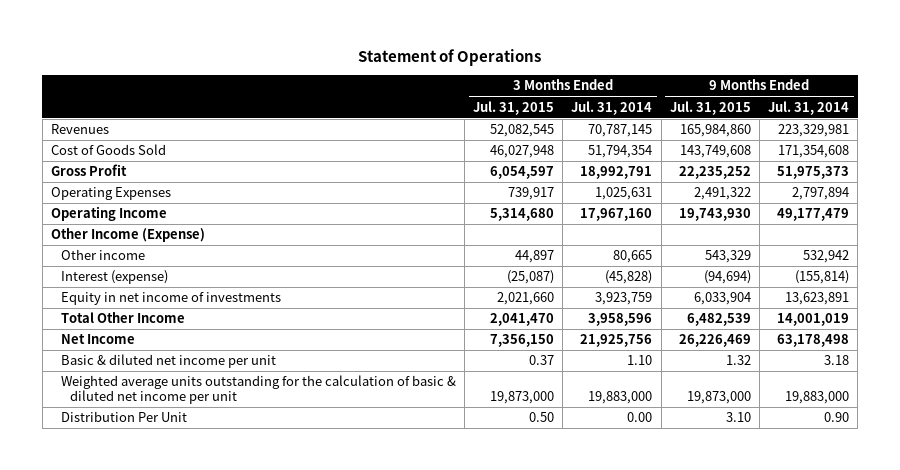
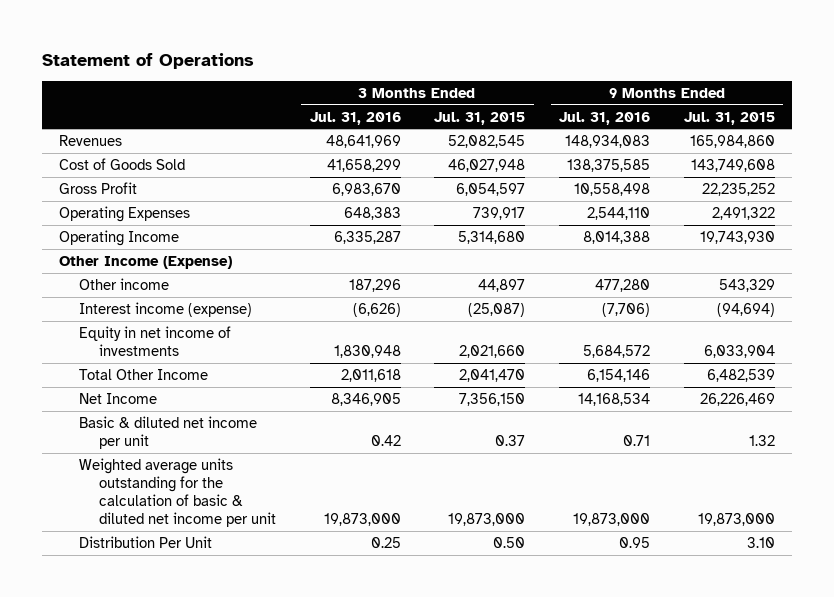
- | 3 Months Ended Jul. 31, 2015 | 3 Months Ended Jul. 31, 2014 | 9 Months Ended Jul. 31, 2015 | 9 Months Ended Jul. 31, 2014
+ | 3 Months Ended Jul. 31, 2016 | 3 Months Ended Jul. 31, 2015 | 9 Months Ended Jul. 31, 2016 | 9 Months Ended Jul. 31, 2015
- Interest (expense) | (25,087) | (45,828) | (94,694) | (155,814)
+ Interest income (expense) | (6,626) | (25,087) | (7,706) | (94,694)

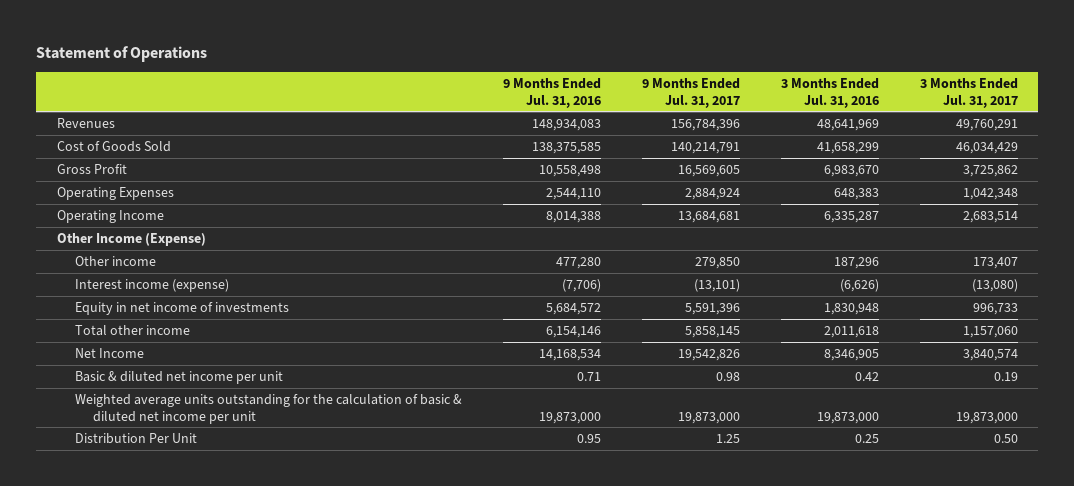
- | 3 Months Ended Jul. 31, 2016 | 3 Months Ended Jul. 31, 2015 | 9 Months Ended Jul. 31, 2016 | 9 Months Ended Jul. 31, 2015
+ | 9 Months Ended Jul. 31, 2016 | 9 Months Ended Jul. 31, 2017 | 3 Months Ended Jul. 31, 2016 | 3 Months Ended Jul. 31, 2017
- Total Other Income | 2,011,618 | 2,041,470 | 6,154,146 | 6,482,539
+ Total other income | 6,154,146 | 5,858,145 | 2,011,618 | 1,157,060

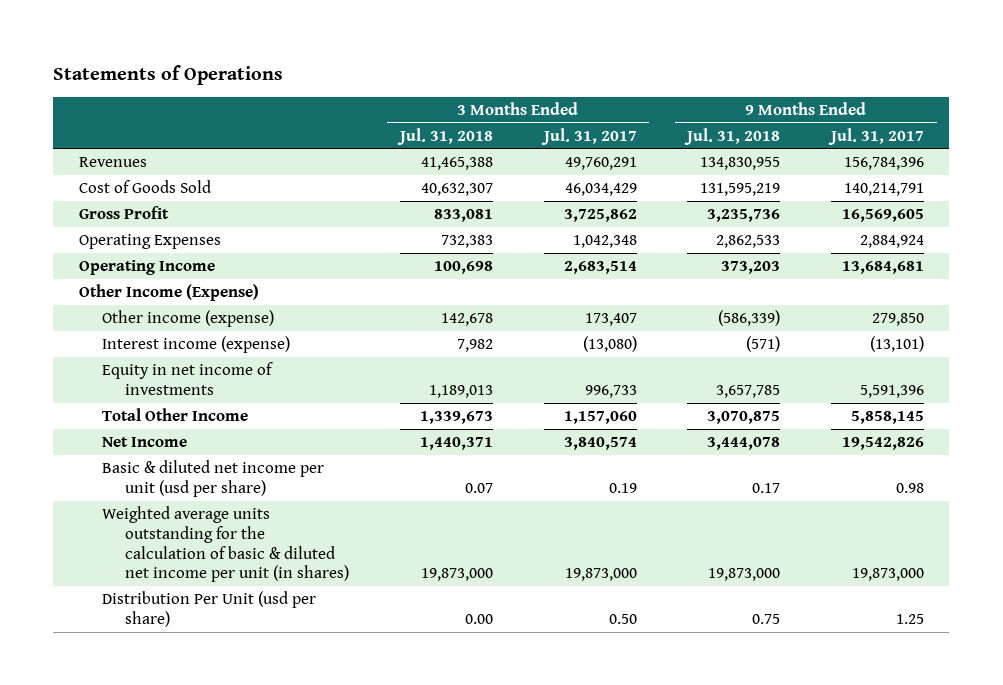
- Statement of Operations
+ Statements of Operations
- | 9 Months Ended Jul. 31, 2016 | 9 Months Ended Jul. 31, 2017 | 3 Months Ended Jul. 31, 2016 | 3 Months Ended Jul. 31, 2017
+ | 3 Months Ended Jul. 31, 2018 | 3 Months Ended Jul. 31, 2017 | 9 Months Ended Jul. 31, 2018 | 9 Months Ended Jul. 31, 2017
- Other income | 477,280 | 279,850 | 187,296 | 173,407
+ Other income (expense) | 142,678 | 173,407 | (586,339) | 279,850
- Total other income | 6,154,146 | 5,858,145 | 2,011,618 | 1,157,060
+ Total Other Income | 1,339,673 | 1,157,060 | 3,070,875 | 5,858,145
- Basic & diluted net income per unit | 0.71 | 0.98 | 0.42 | 0.19
- Weighted average units outstanding for the calculation of basic & diluted net income per unit | 19,873,000 | 19,873,000 | 19,873,000 | 19,873,000
- Distribution Per Unit | 0.95 | 1.25 | 0.25 | 0.50
+ Basic & diluted net income per unit (usd per share) | 0.07 | 0.19 | 0.17 | 0.98
+ Weighted average units outstanding for the calculation of basic & diluted net income per unit (in shares) | 19,873,000 | 19,873,000 | 19,873,000 | 19,873,000
+ Distribution Per Unit (usd per share) | 0.00 | 0.50 | 0.75 | 1.25

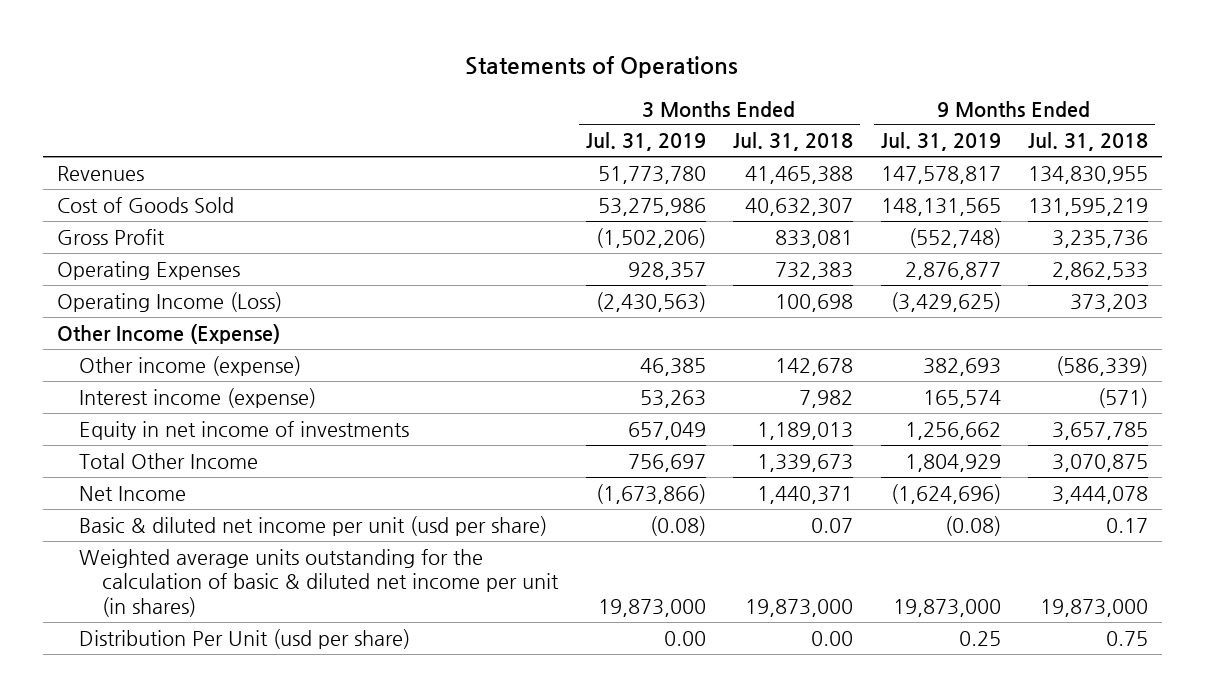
- | 3 Months Ended Jul. 31, 2018 | 3 Months Ended Jul. 31, 2017 | 9 Months Ended Jul. 31, 2018 | 9 Months Ended Jul. 31, 2017
+ | 3 Months Ended Jul. 31, 2019 | 3 Months Ended Jul. 31, 2018 | 9 Months Ended Jul. 31, 2019 | 9 Months Ended Jul. 31, 2018
- Operating Income | 100,698 | 2,683,514 | 373,203 | 13,684,681
+ Operating Income (Loss) | (2,430,563) | 100,698 | (3,429,625) | 373,203

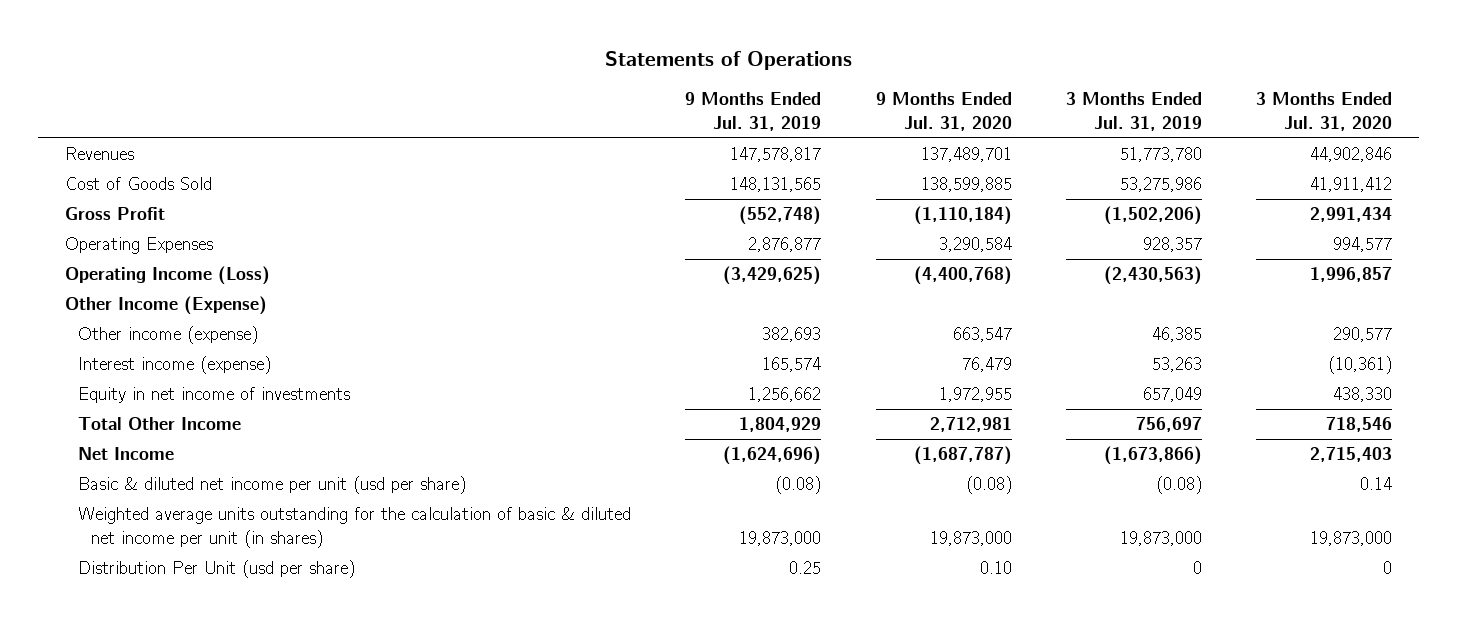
- | 3 Months Ended Jul. 31, 2019 | 3 Months Ended Jul. 31, 2018 | 9 Months Ended Jul. 31, 2019 | 9 Months Ended Jul. 31, 2018
+ | 9 Months Ended Jul. 31, 2019 | 9 Months Ended Jul. 31, 2020 | 3 Months Ended Jul. 31, 2019 | 3 Months Ended Jul. 31, 2020
- Distribution Per Unit (usd per share) | 0.00 | 0.00 | 0.25 | 0.75
+ Distribution Per Unit (usd per share) | 0.25 | 0.10 | 0 | 0

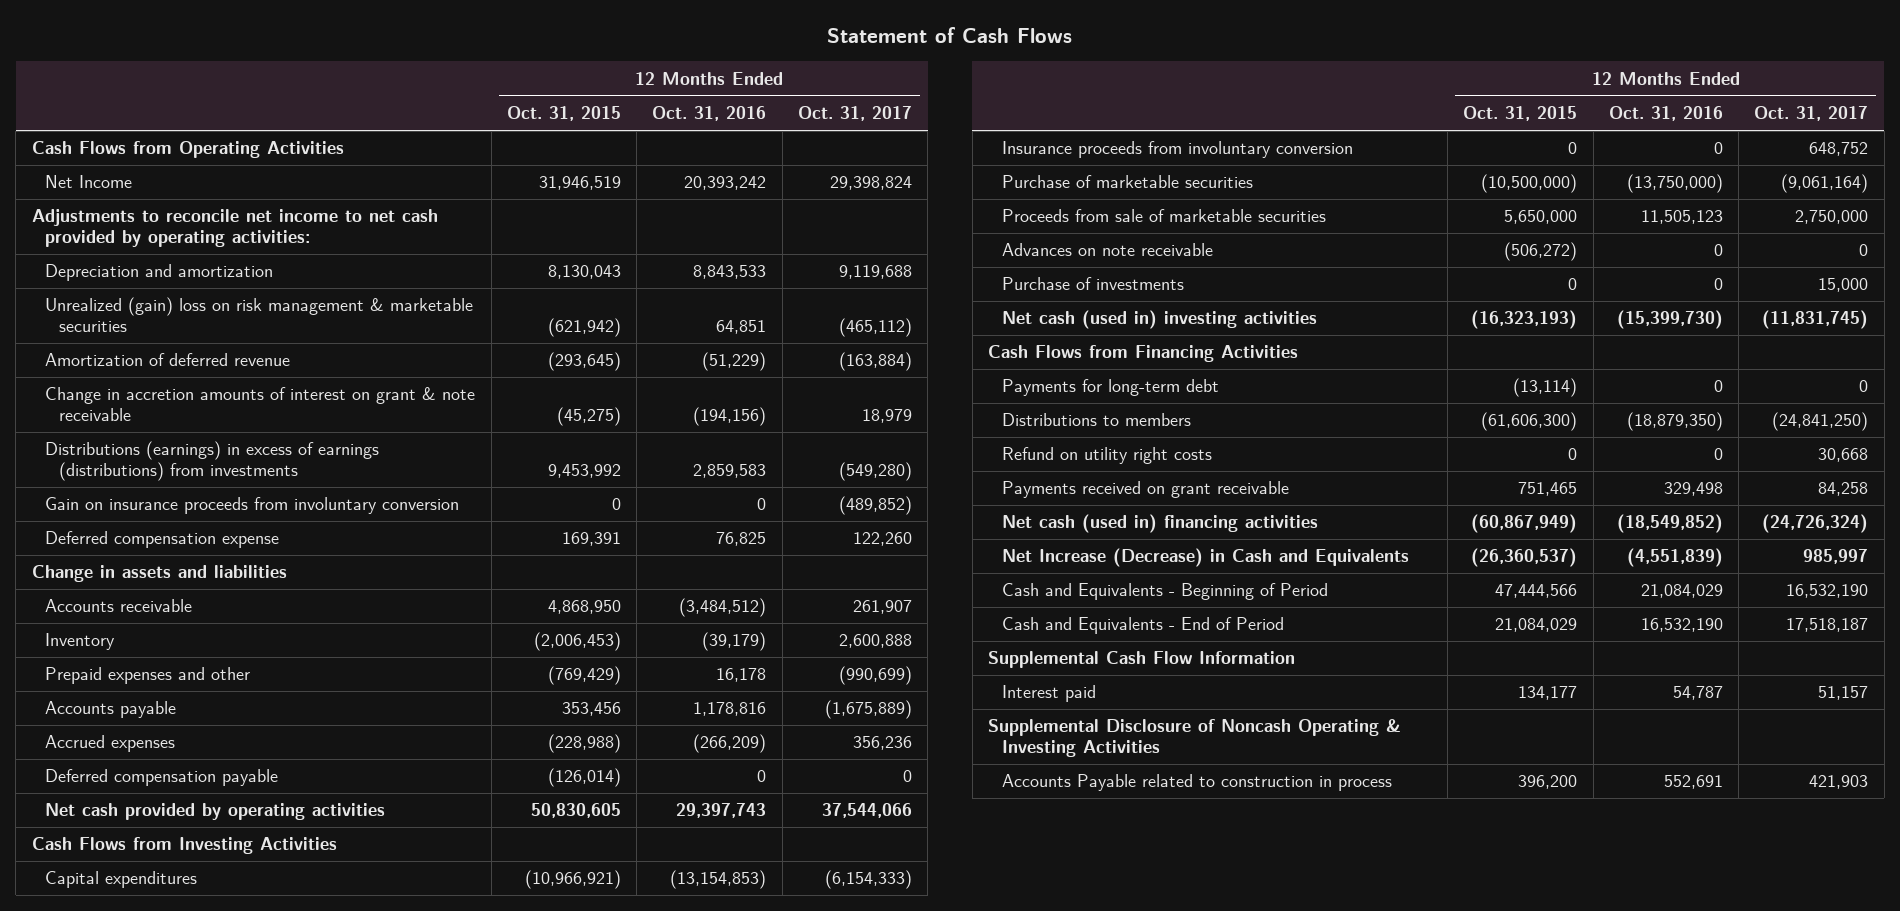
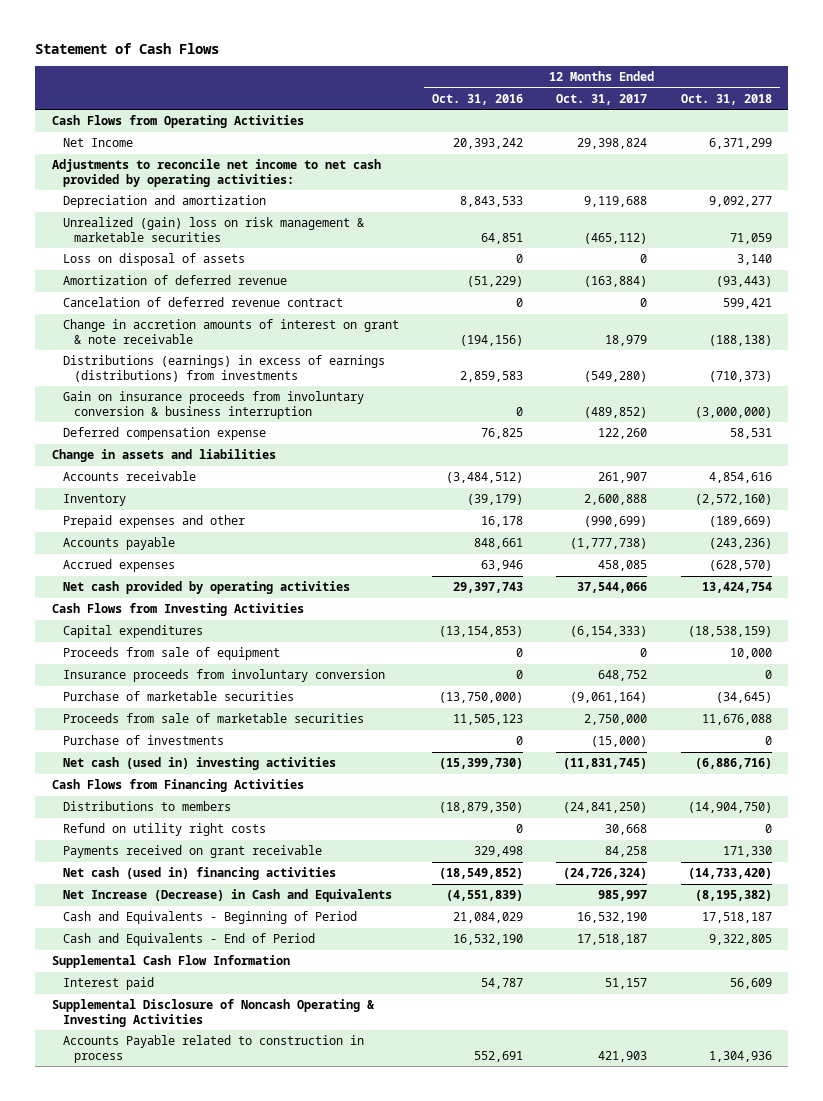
- | 12 Months Ended Oct. 31, 2015 | 12 Months Ended Oct. 31, 2016 | 12 Months Ended Oct. 31, 2017
+ | 12 Months Ended Oct. 31, 2016 | 12 Months Ended Oct. 31, 2017 | 12 Months Ended Oct. 31, 2018
+ Loss on disposal of assets | 0 | 0 | 3,140
+ Cancelation of deferred revenue contract | 0 | 0 | 599,421
- Gain on insurance proceeds from involuntary conversion | 0 | 0 | (489,852)
+ Gain on insurance proceeds from involuntary conversion & business interruption | 0 | (489,852) | (3,000,000)
- Accounts payable | 353,456 | 1,178,816 | (1,675,889)
- Accrued expenses | (228,988) | (266,209) | 356,236
- Deferred compensation payable | (126,014) | 0 | 0
+ Accounts payable | 848,661 | (1,777,738) | (243,236)
+ Accrued expenses | 63,946 | 458,085 | (628,570)
+ Proceeds from sale of equipment | 0 | 0 | 10,000
- Advances on note receivable | (506,272) | 0 | 0
- Purchase of investments | 0 | 0 | 15,000
+ Purchase of investments | 0 | (15,000) | 0
- Payments for long-term debt | (13,114) | 0 | 0

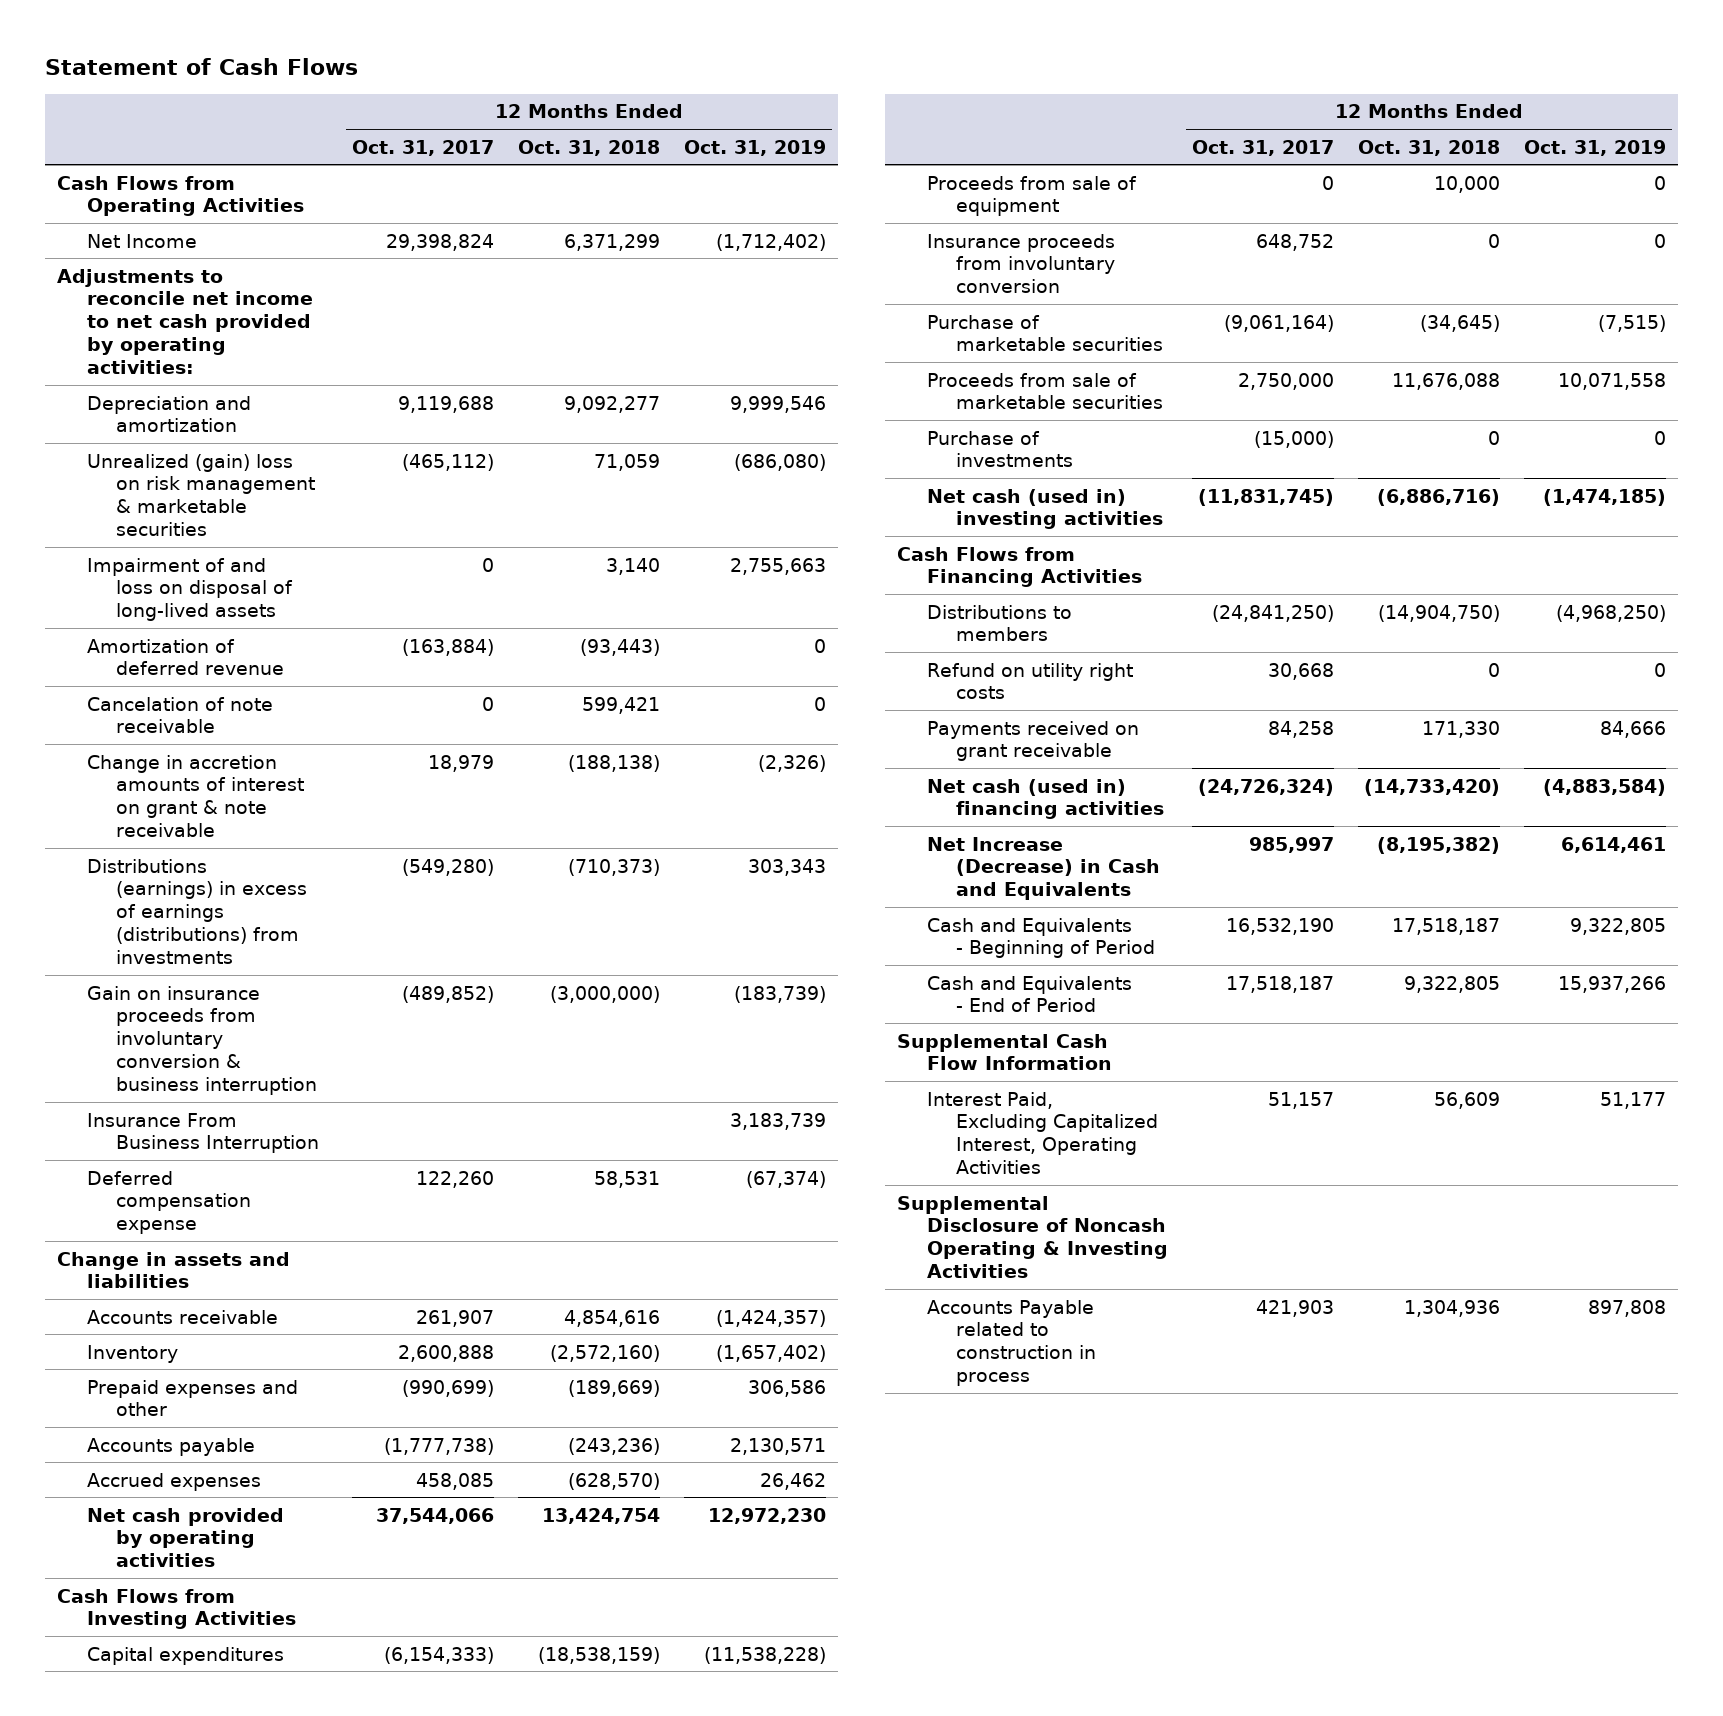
- | 12 Months Ended Oct. 31, 2016 | 12 Months Ended Oct. 31, 2017 | 12 Months Ended Oct. 31, 2018
+ | 12 Months Ended Oct. 31, 2017 | 12 Months Ended Oct. 31, 2018 | 12 Months Ended Oct. 31, 2019
- Loss on disposal of assets | 0 | 0 | 3,140
+ Impairment of and loss on disposal of long-lived assets | 0 | 3,140 | 2,755,663
- Cancelation of deferred revenue contract | 0 | 0 | 599,421
+ Cancelation of note receivable | 0 | 599,421 | 0
+ Insurance From Business Interruption | | | 3,183,739
- Interest paid | 54,787 | 51,157 | 56,609
+ Interest Paid, Excluding Capitalized Interest, Operating Activities | 51,157 | 56,609 | 51,177

